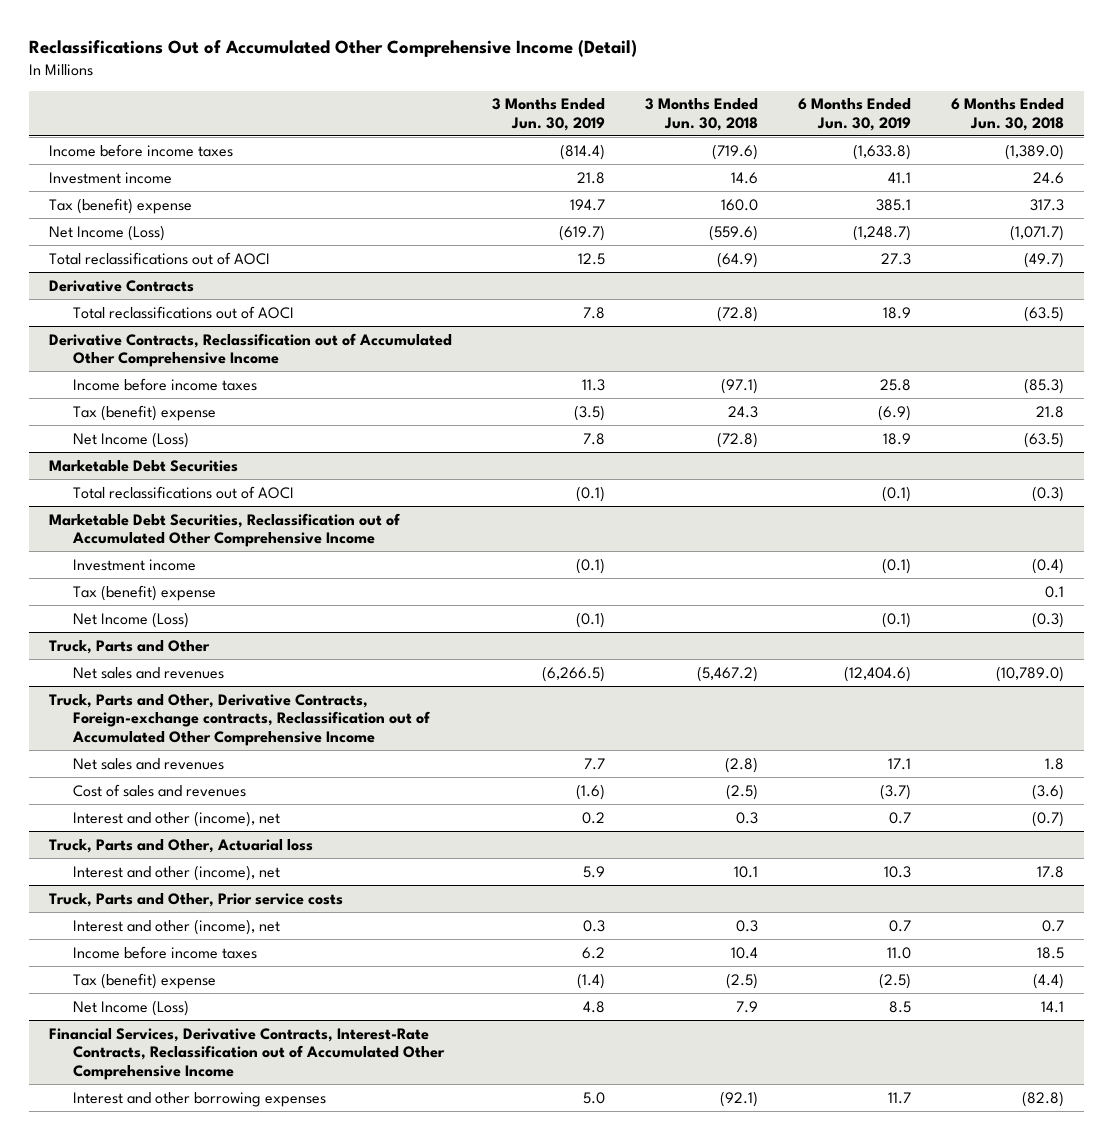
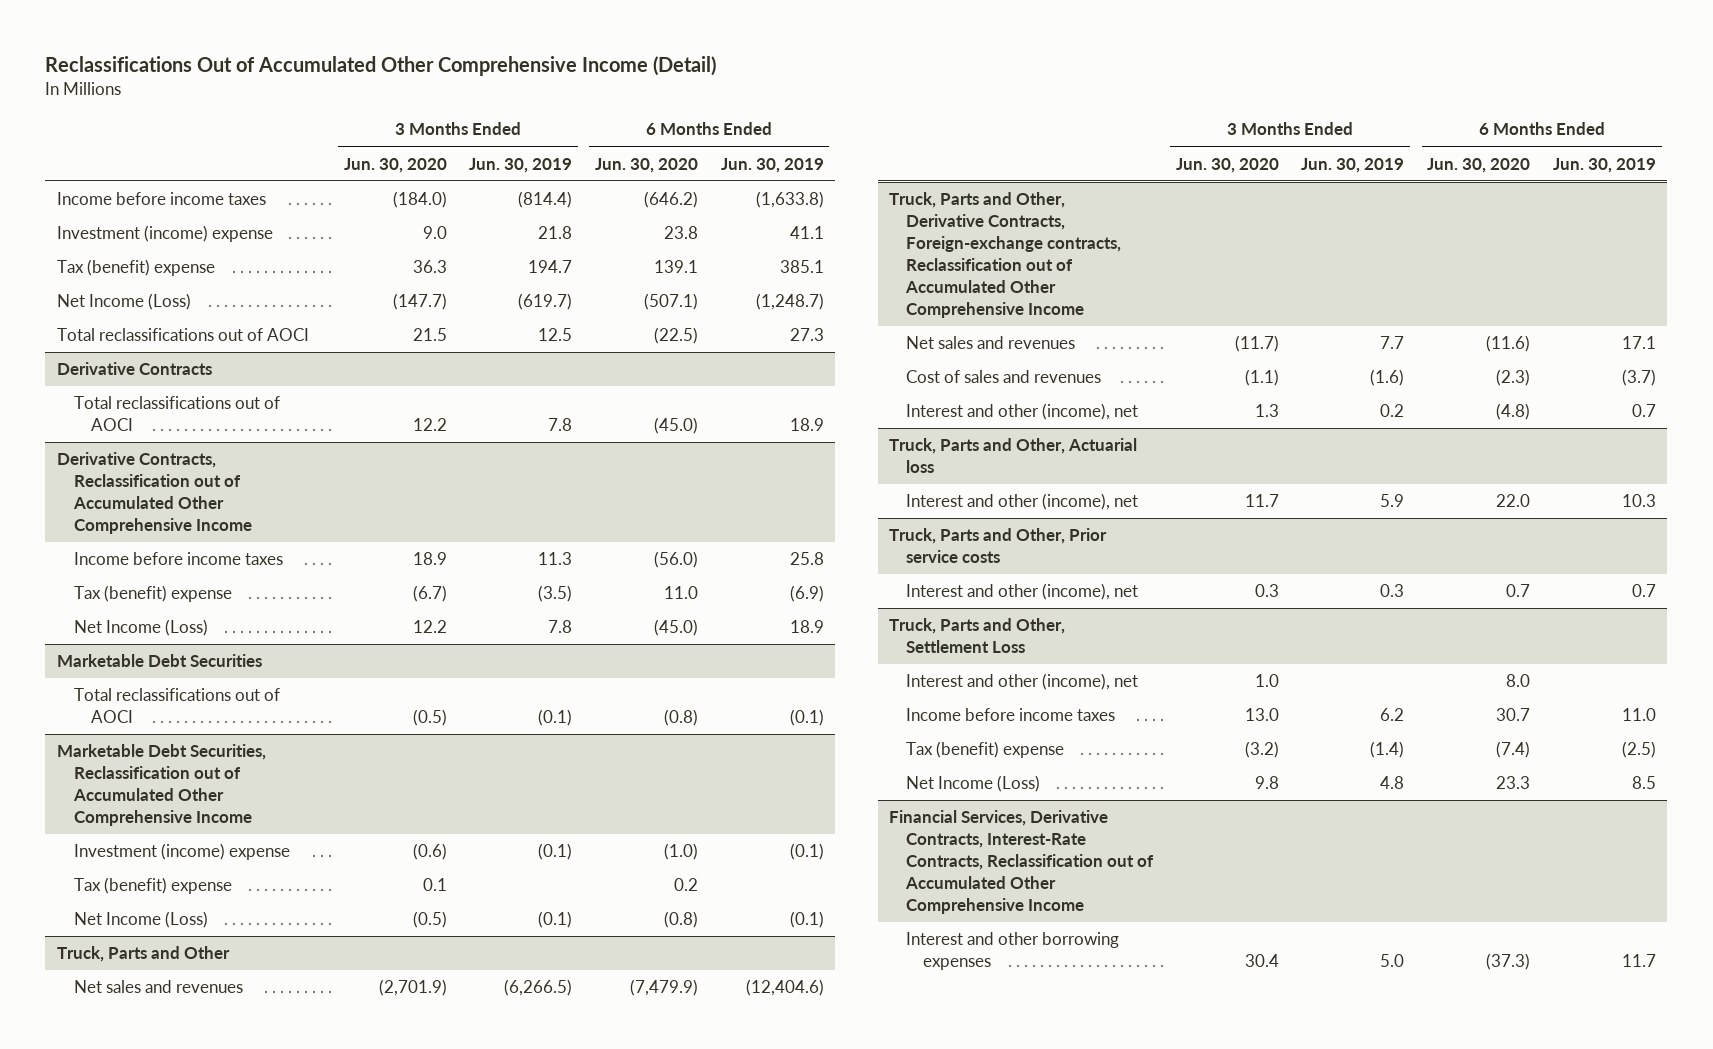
- | 3 Months Ended Jun. 30, 2019 | 3 Months Ended Jun. 30, 2018 | 6 Months Ended Jun. 30, 2019 | 6 Months Ended Jun. 30, 2018
+ | 3 Months Ended Jun. 30, 2020 | 3 Months Ended Jun. 30, 2019 | 6 Months Ended Jun. 30, 2020 | 6 Months Ended Jun. 30, 2019
- Investment income | 21.8 | 14.6 | 41.1 | 24.6
+ Investment (income) expense | 9.0 | 21.8 | 23.8 | 41.1
@ Marketable Debt Securities, Reclassification out of Accumulated Other Comprehensive Income
- Investment income | (0.1) | | (0.1) | (0.4)
+ Investment (income) expense | (0.6) | (0.1) | (1.0) | (0.1)
+ Truck, Parts and Other, Settlement Loss
+ Interest and other (income), net | 1.0 | | 8.0 |

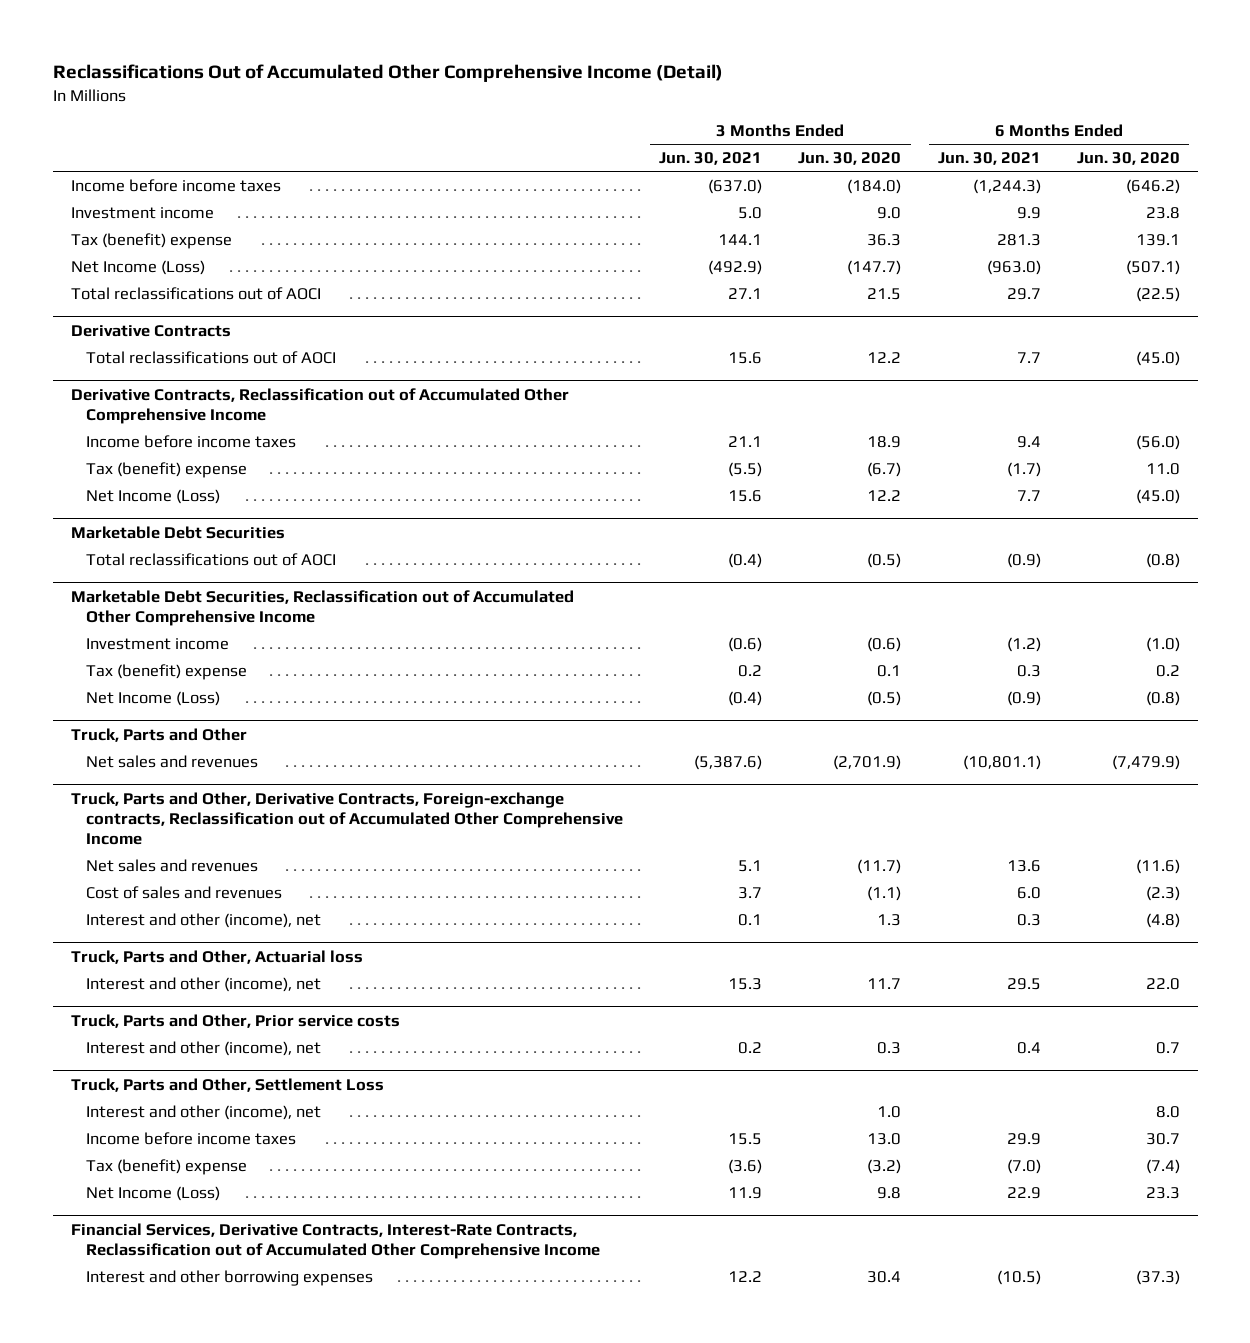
- | 3 Months Ended Jun. 30, 2020 | 3 Months Ended Jun. 30, 2019 | 6 Months Ended Jun. 30, 2020 | 6 Months Ended Jun. 30, 2019
+ | 3 Months Ended Jun. 30, 2021 | 3 Months Ended Jun. 30, 2020 | 6 Months Ended Jun. 30, 2021 | 6 Months Ended Jun. 30, 2020
- Investment (income) expense | 9.0 | 21.8 | 23.8 | 41.1
+ Investment income | 5.0 | 9.0 | 9.9 | 23.8
@ Marketable Debt Securities, Reclassification out of Accumulated Other Comprehensive Income
- Investment (income) expense | (0.6) | (0.1) | (1.0) | (0.1)
+ Investment income | (0.6) | (0.6) | (1.2) | (1.0)

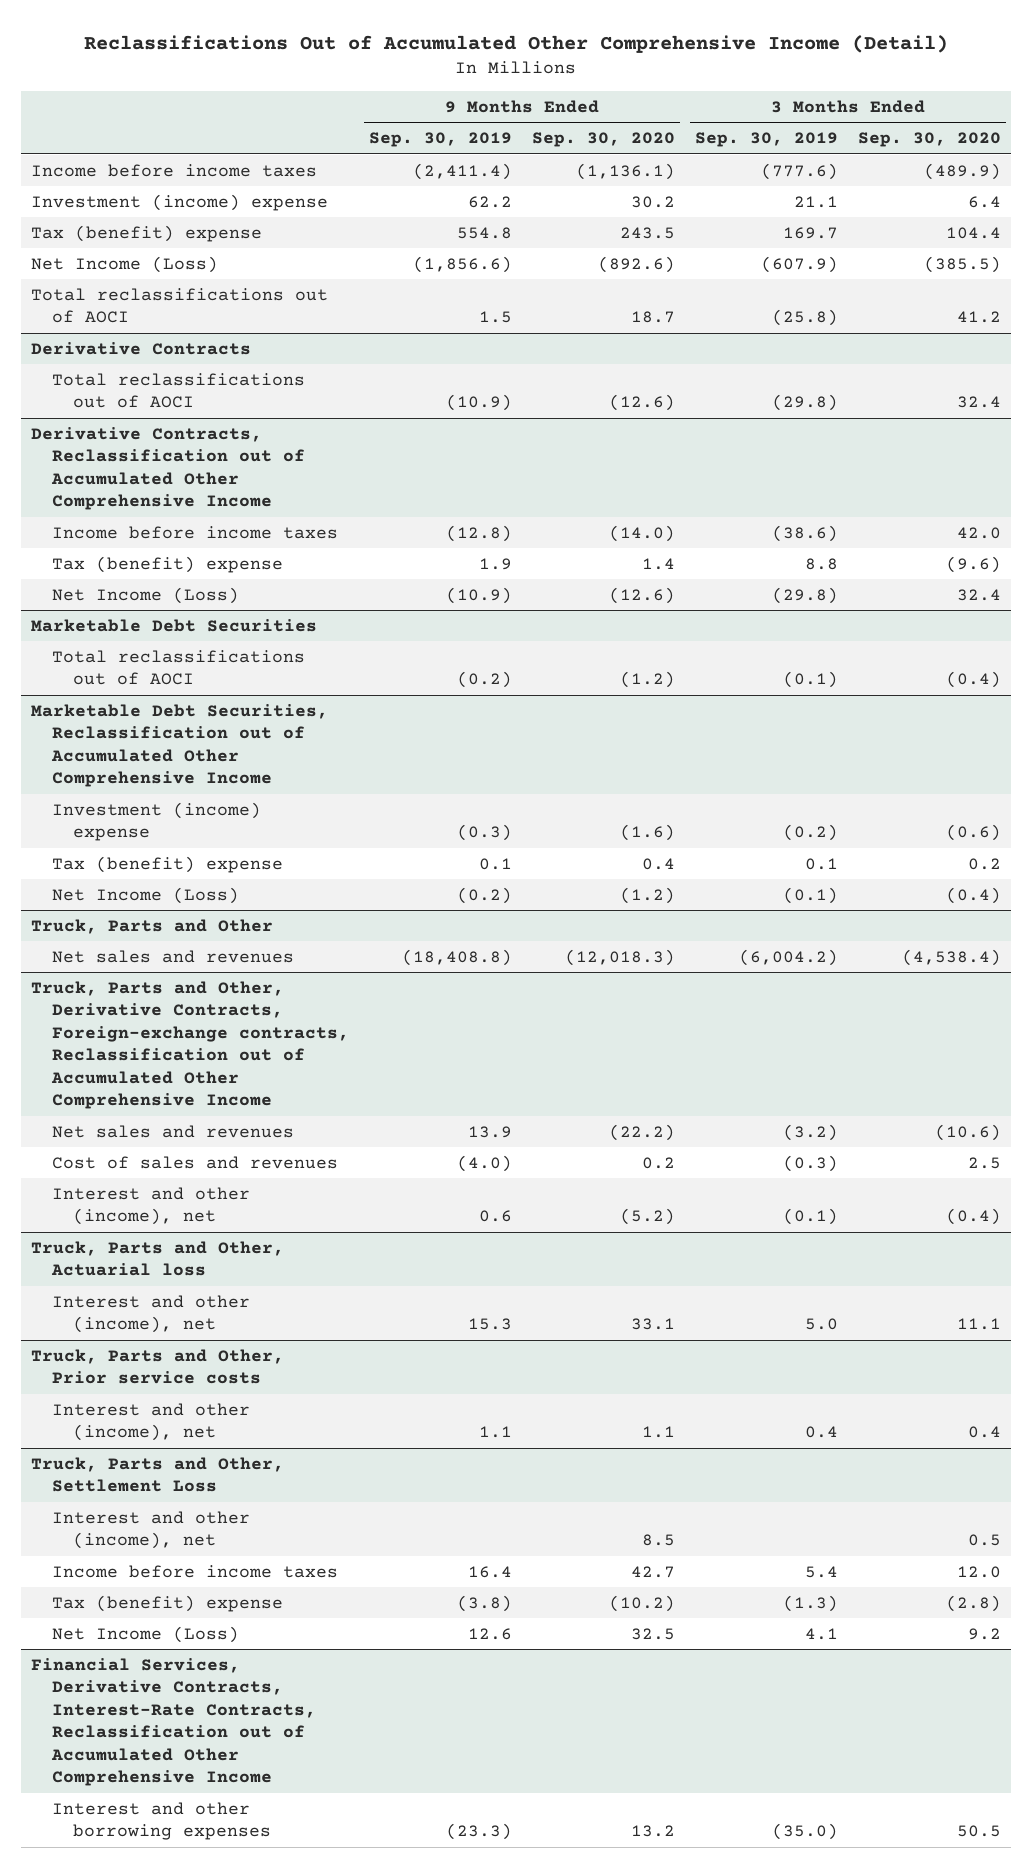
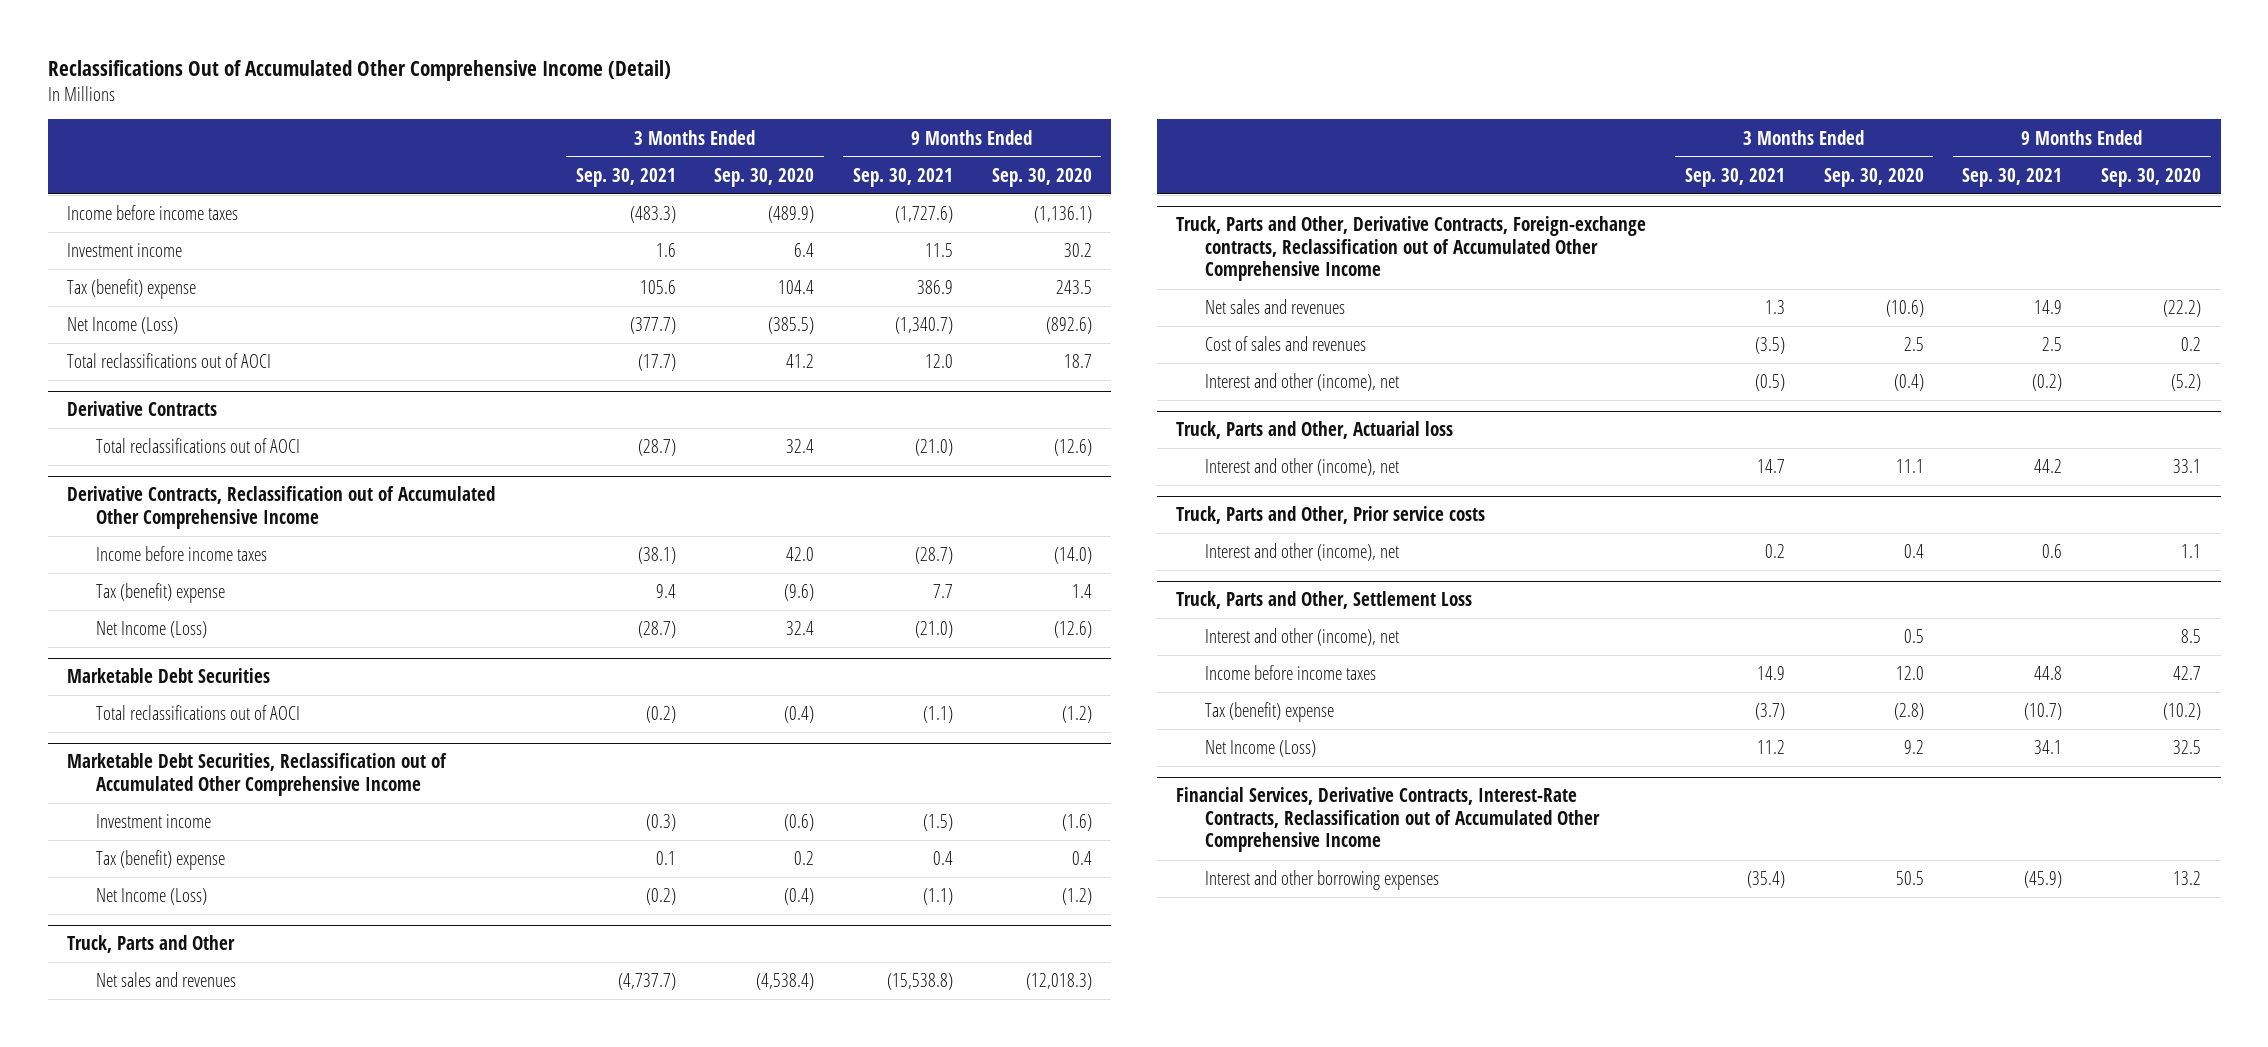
- | 9 Months Ended Sep. 30, 2019 | 9 Months Ended Sep. 30, 2020 | 3 Months Ended Sep. 30, 2019 | 3 Months Ended Sep. 30, 2020
+ | 3 Months Ended Sep. 30, 2021 | 3 Months Ended Sep. 30, 2020 | 9 Months Ended Sep. 30, 2021 | 9 Months Ended Sep. 30, 2020
- Investment (income) expense | 62.2 | 30.2 | 21.1 | 6.4
+ Investment income | 1.6 | 6.4 | 11.5 | 30.2
@ Marketable Debt Securities, Reclassification out of Accumulated Other Comprehensive Income
- Investment (income) expense | (0.3) | (1.6) | (0.2) | (0.6)
+ Investment income | (0.3) | (0.6) | (1.5) | (1.6)

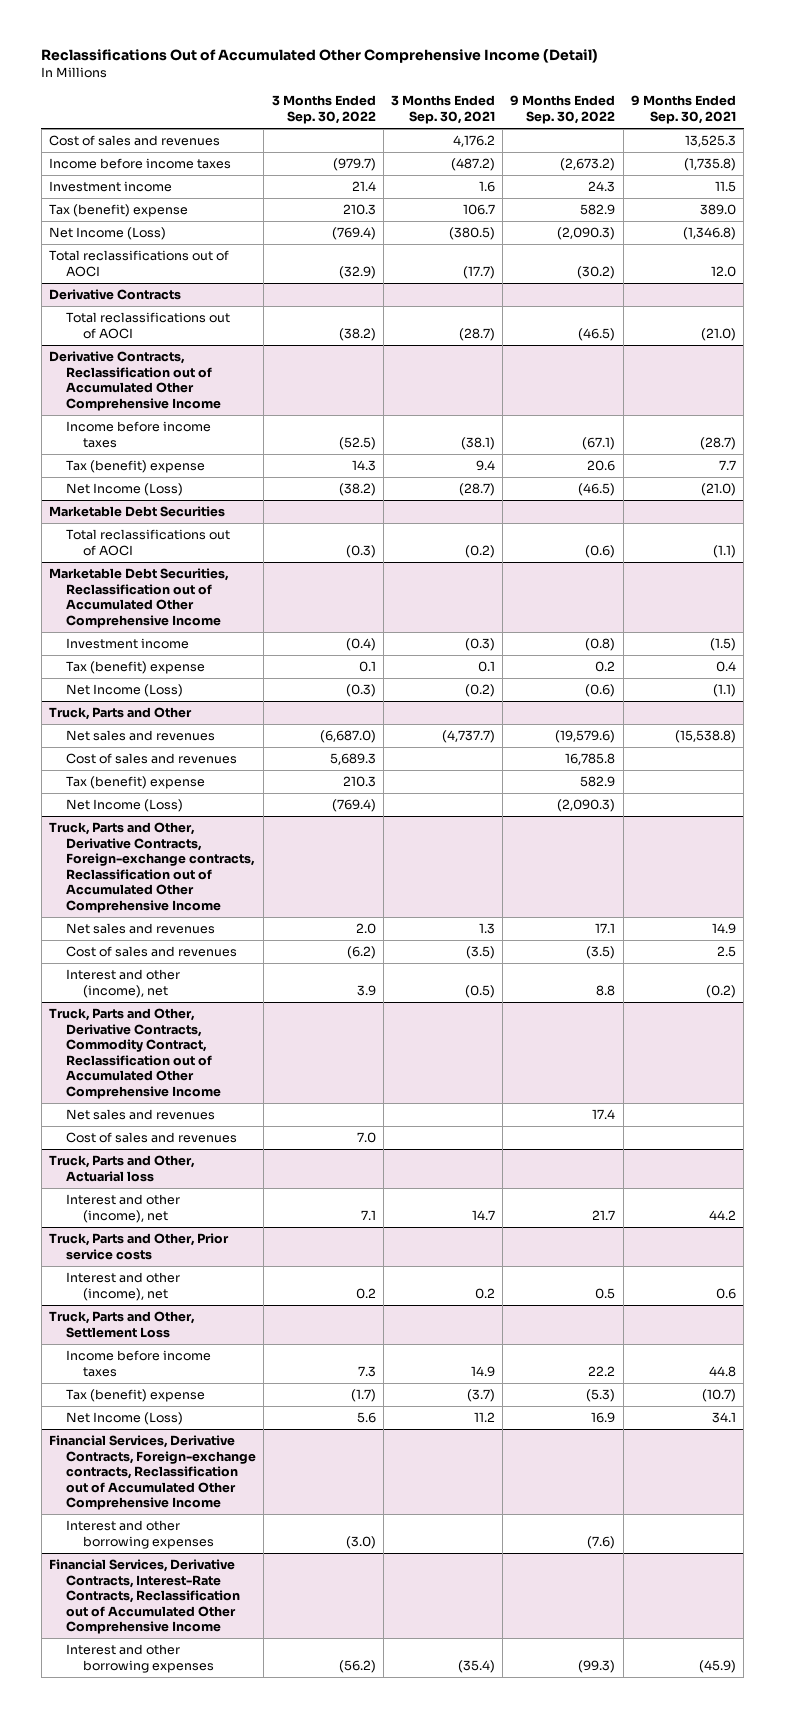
- | 3 Months Ended Sep. 30, 2021 | 3 Months Ended Sep. 30, 2020 | 9 Months Ended Sep. 30, 2021 | 9 Months Ended Sep. 30, 2020
+ | 3 Months Ended Sep. 30, 2022 | 3 Months Ended Sep. 30, 2021 | 9 Months Ended Sep. 30, 2022 | 9 Months Ended Sep. 30, 2021
- Income before income taxes | (483.3) | (489.9) | (1,727.6) | (1,136.1)
+ Cost of sales and revenues | | 4,176.2 | | 13,525.3
+ Income before income taxes | (979.7) | (487.2) | (2,673.2) | (1,735.8)
- Tax (benefit) expense | 105.6 | 104.4 | 386.9 | 243.5
- Net Income (Loss) | (377.7) | (385.5) | (1,340.7) | (892.6)
+ Tax (benefit) expense | 210.3 | 106.7 | 582.9 | 389.0
+ Net Income (Loss) | (769.4) | (380.5) | (2,090.3) | (1,346.8)
@ Truck, Parts and Other
+ Cost of sales and revenues | 5,689.3 | | 16,785.8 |
+ Tax (benefit) expense | 210.3 | | 582.9 |
+ Net Income (Loss) | (769.4) | | (2,090.3) |
+ Truck, Parts and Other, Derivative Contracts, Commodity Contract, Reclassification out of Accumulated Other Comprehensive Income
+ Net sales and revenues | | | 17.4 |
+ Cost of sales and revenues | 7.0 | | |
@ Truck, Parts and Other, Settlement Loss
- Interest and other (income), net | | 0.5 | | 8.5
+ Financial Services, Derivative Contracts, Foreign-exchange contracts, Reclassification out of Accumulated Other Comprehensive Income
+ Interest and other borrowing expenses | (3.0) | | (7.6) |

